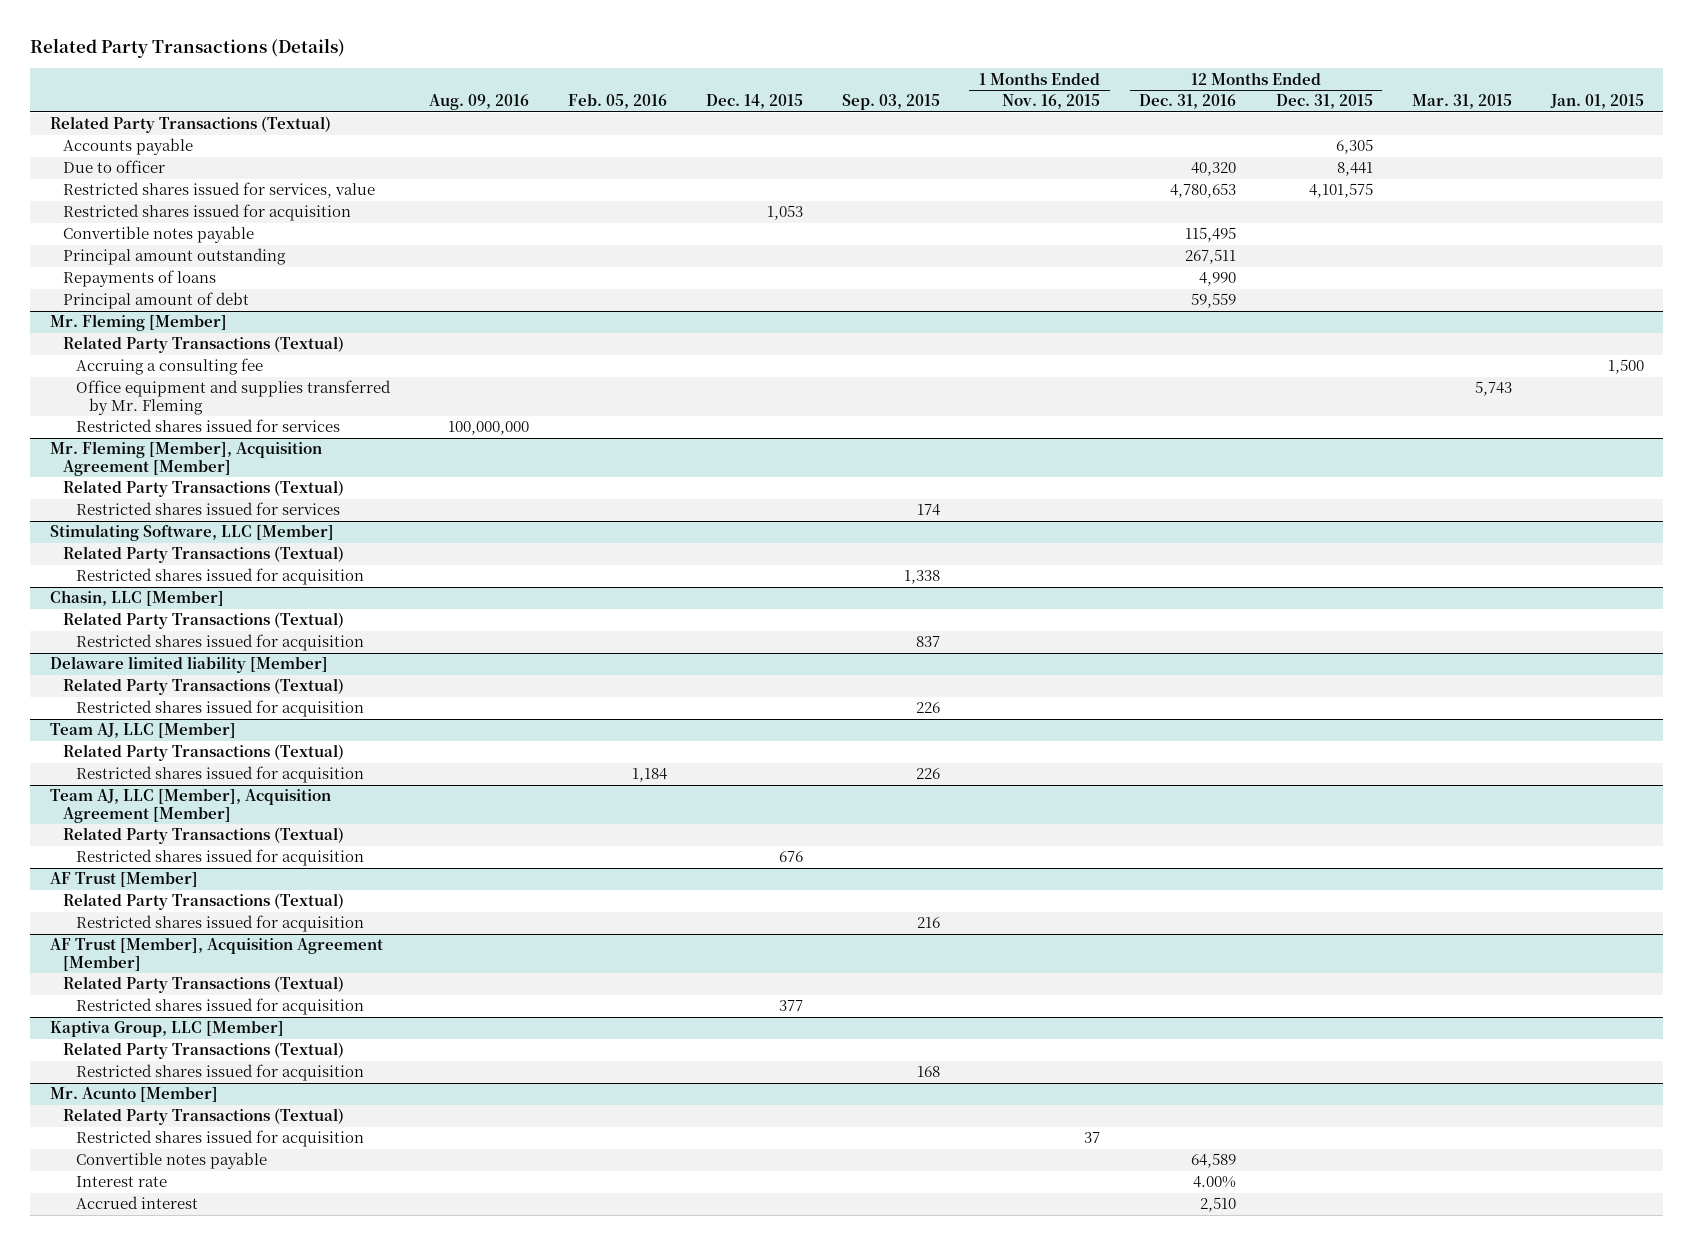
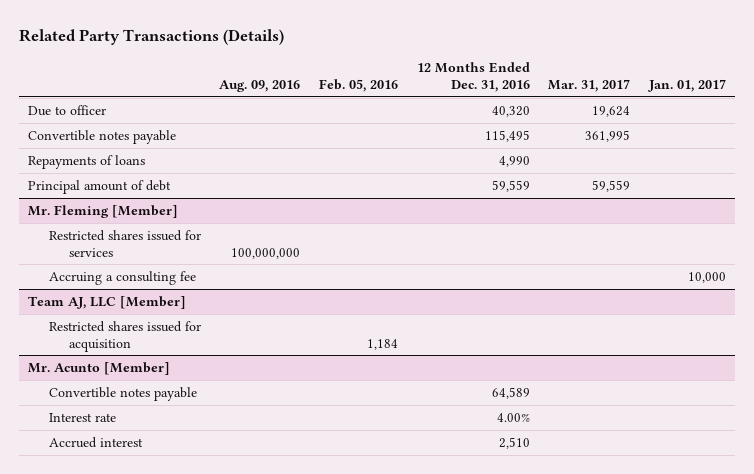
- | Aug. 09, 2016 | Feb. 05, 2016 | Dec. 14, 2015 | Sep. 03, 2015 | 1 Months Ended Nov. 16, 2015 | 12 Months Ended Dec. 31, 2016 | 12 Months Ended Dec. 31, 2015 | Mar. 31, 2015 | Jan. 01, 2015
+ | Aug. 09, 2016 | Feb. 05, 2016 | 12 Months Ended Dec. 31, 2016 | Mar. 31, 2017 | Jan. 01, 2017
- Related Party Transactions (Textual)
- Accounts payable | | | | | | | 6,305 | |
- Restricted shares issued for services, value | | | | | | 4,780,653 | 4,101,575 | |
- Restricted shares issued for acquisition | | | 1,053 | | | | | |
- Principal amount outstanding | | | | | | 267,511 | | |
@ Mr. Fleming [Member]
- Related Party Transactions (Textual)
- Office equipment and supplies transferred by Mr. Fleming | | | | | | | | 5,743 |
- Mr. Fleming [Member], Acquisition Agreement [Member]
- Related Party Transactions (Textual)
- Restricted shares issued for services | | | | 174 | | | | |
- Stimulating Software, LLC [Member]
- Related Party Transactions (Textual)
- Restricted shares issued for acquisition | | | | 1,338 | | | | |
- Chasin, LLC [Member]
- Related Party Transactions (Textual)
- Restricted shares issued for acquisition | | | | 837 | | | | |
- Delaware limited liability [Member]
- Related Party Transactions (Textual)
- Restricted shares issued for acquisition | | | | 226 | | | | |
@ Mr. Fleming [Member]
moved down: Accruing a consulting fee | | | | | 10,000
@ Team AJ, LLC [Member]
- Related Party Transactions (Textual)
- Team AJ, LLC [Member], Acquisition Agreement [Member]
- Related Party Transactions (Textual)
- Restricted shares issued for acquisition | | | 676 | | | | | |
- AF Trust [Member]
- Related Party Transactions (Textual)
- Restricted shares issued for acquisition | | | | 216 | | | | |
- AF Trust [Member], Acquisition Agreement [Member]
- Related Party Transactions (Textual)
- Restricted shares issued for acquisition | | | 377 | | | | | |
- Kaptiva Group, LLC [Member]
- Related Party Transactions (Textual)
- Restricted shares issued for acquisition | | | | 168 | | | | |
@ Mr. Acunto [Member]
- Related Party Transactions (Textual)
- Restricted shares issued for acquisition | | | | | 37 | | | |

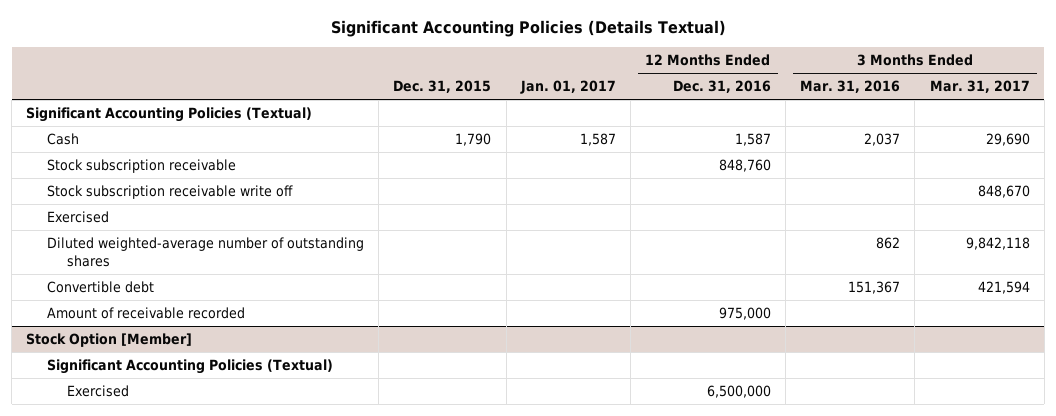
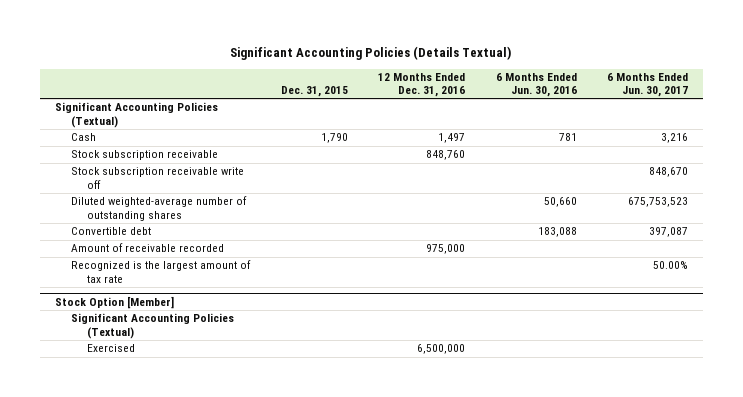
- | Dec. 31, 2015 | Jan. 01, 2017 | 12 Months Ended Dec. 31, 2016 | 3 Months Ended Mar. 31, 2016 | 3 Months Ended Mar. 31, 2017
+ | Dec. 31, 2015 | 12 Months Ended Dec. 31, 2016 | 6 Months Ended Jun. 30, 2016 | 6 Months Ended Jun. 30, 2017
- Cash | 1,790 | 1,587 | 1,587 | 2,037 | 29,690
+ Cash | 1,790 | 1,497 | 781 | 3,216
- Exercised
+ Recognized is the largest amount of tax rate | | | | 50.00%

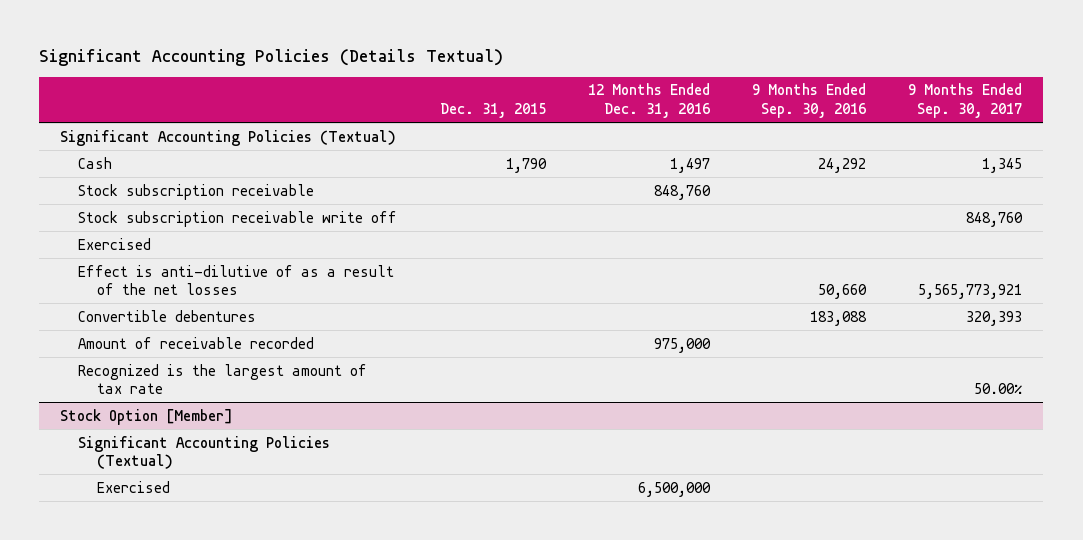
- | Dec. 31, 2015 | 12 Months Ended Dec. 31, 2016 | 6 Months Ended Jun. 30, 2016 | 6 Months Ended Jun. 30, 2017
+ | Dec. 31, 2015 | 12 Months Ended Dec. 31, 2016 | 9 Months Ended Sep. 30, 2016 | 9 Months Ended Sep. 30, 2017
- Diluted weighted-average number of outstanding shares | | | 50,660 | 675,753,523
- Convertible debt | | | 183,088 | 397,087
+ Exercised
+ Effect is anti-dilutive of as a result of the net losses | | | 50,660 | 5,565,773,921
+ Convertible debentures | | | 183,088 | 320,393

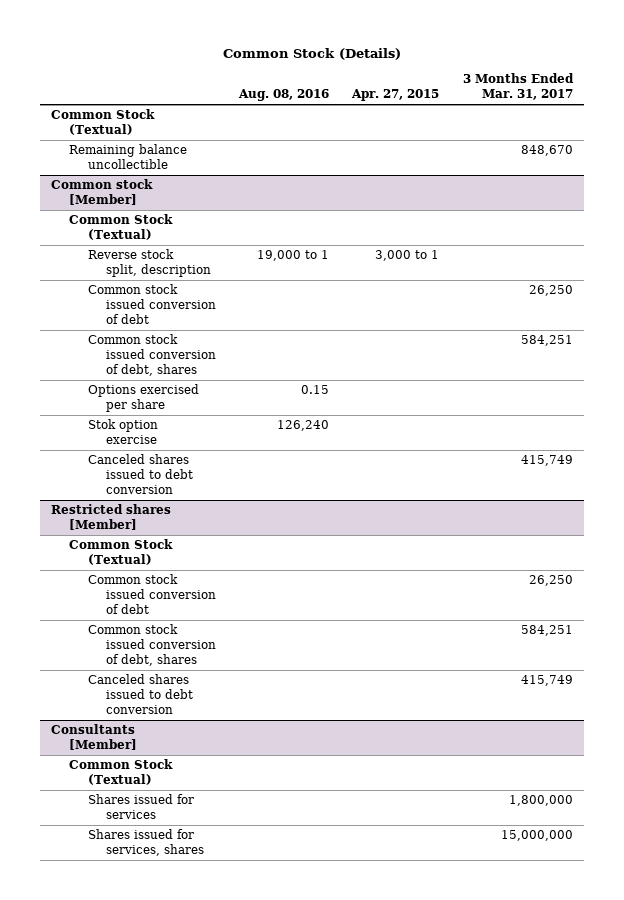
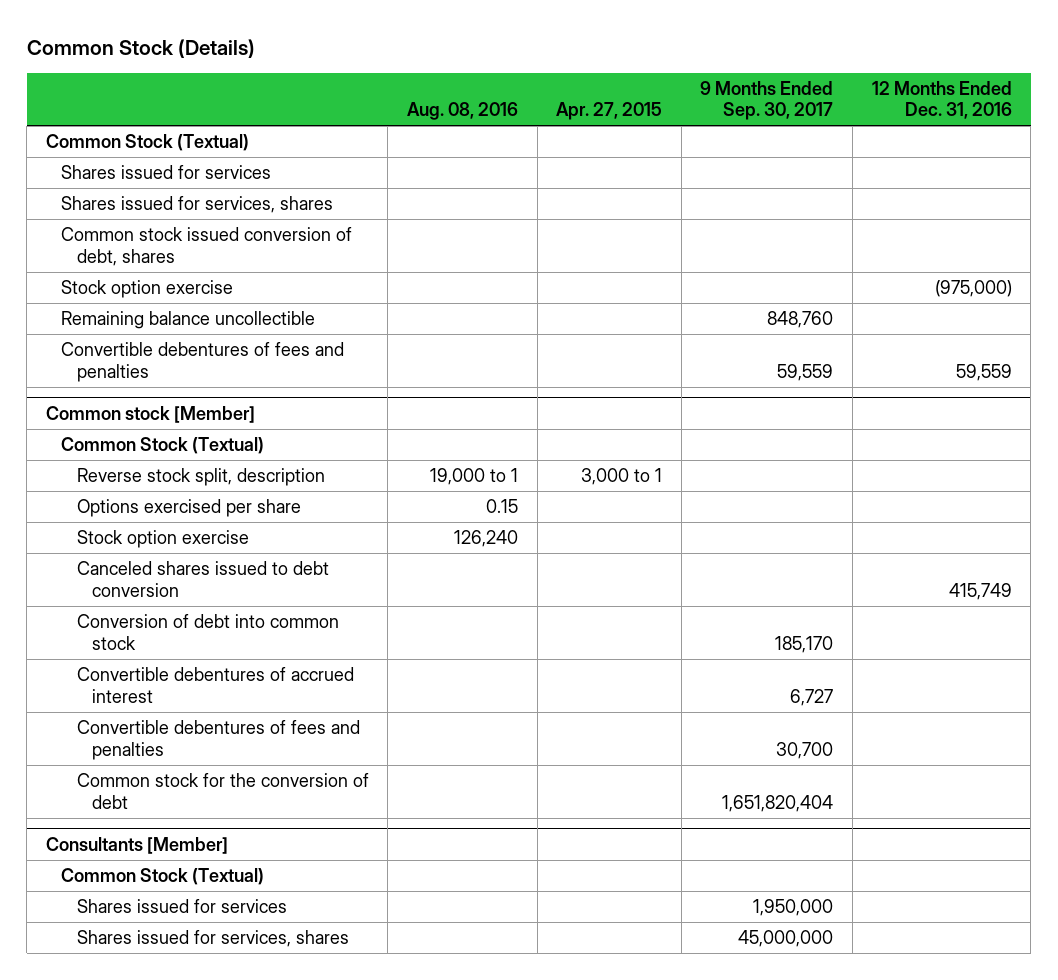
- | Aug. 08, 2016 | Apr. 27, 2015 | 3 Months Ended Mar. 31, 2017
+ | Aug. 08, 2016 | Apr. 27, 2015 | 9 Months Ended Sep. 30, 2017 | 12 Months Ended Dec. 31, 2016
+ Shares issued for services
+ Shares issued for services, shares
+ Common stock issued conversion of debt, shares
+ Stock option exercise | | | | (975,000)
+ Convertible debentures of fees and penalties | | | 59,559 | 59,559
@ Common stock [Member]
- Common stock issued conversion of debt | | | 26,250
- Common stock issued conversion of debt, shares | | | 584,251
- Stok option exercise | 126,240 | |
+ Stock option exercise | 126,240 | | |
- Restricted shares [Member]
- Common Stock (Textual)
- Common stock issued conversion of debt | | | 26,250
- Common stock issued conversion of debt, shares | | | 584,251
- Canceled shares issued to debt conversion | | | 415,749
@ Common stock [Member]
+ Conversion of debt into common stock | | | 185,170 |
+ Convertible debentures of accrued interest | | | 6,727 |
+ Convertible debentures of fees and penalties | | | 30,700 |
+ Common stock for the conversion of debt | | | 1,651,820,404 |

